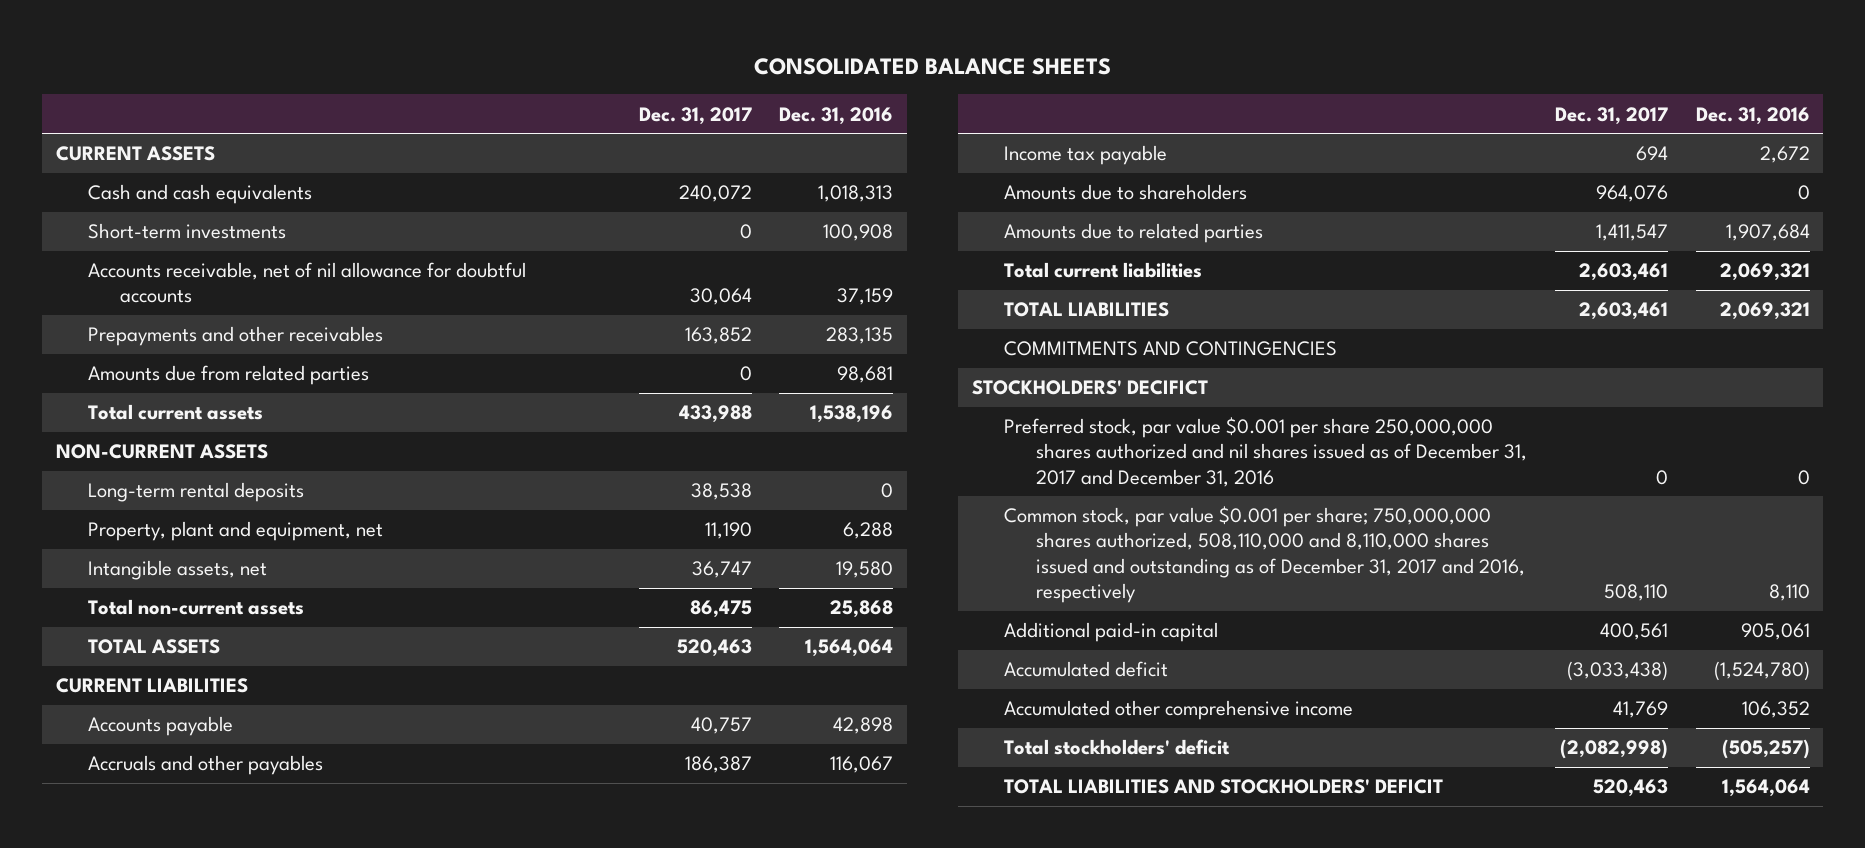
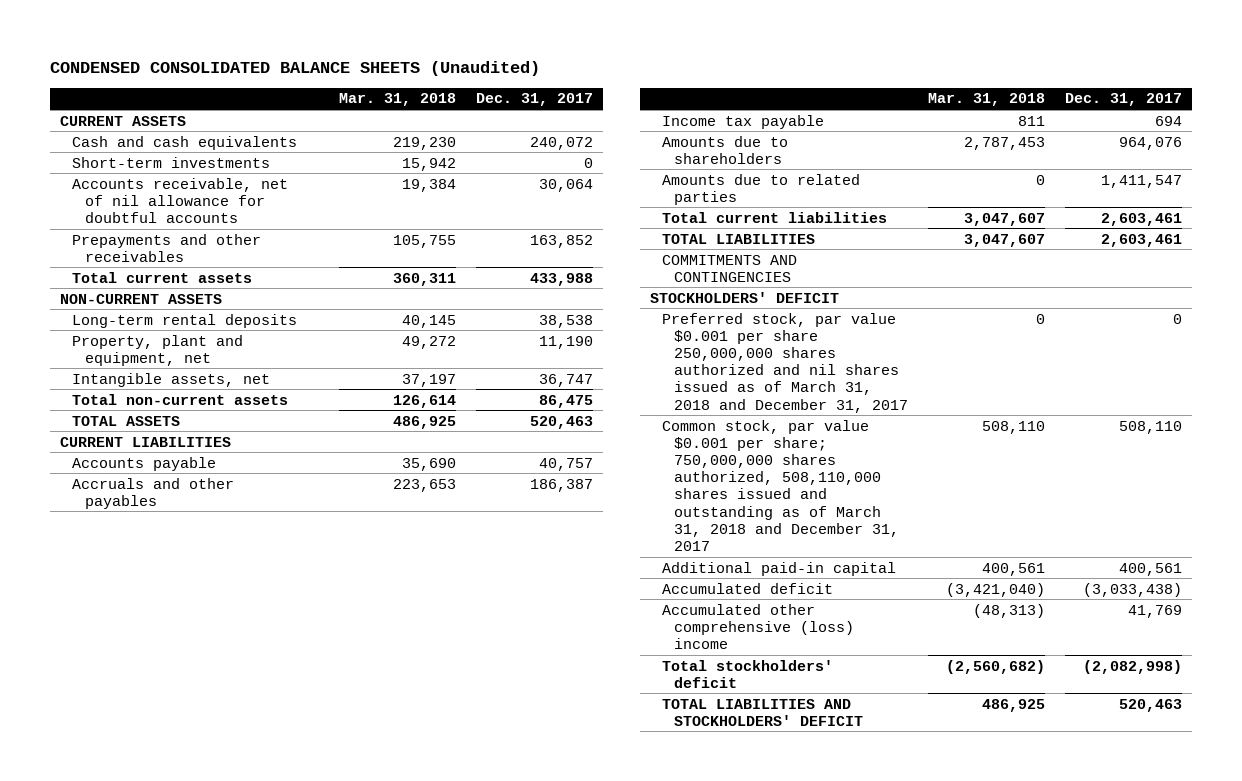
- CONSOLIDATED BALANCE SHEETS
+ CONDENSED CONSOLIDATED BALANCE SHEETS (Unaudited)
- | Dec. 31, 2017 | Dec. 31, 2016
+ | Mar. 31, 2018 | Dec. 31, 2017
- Amounts due from related parties | 0 | 98,681
- STOCKHOLDERS' DECIFICT
- Preferred stock, par value $0.001 per share 250,000,000 shares authorized and nil shares issued as of December 31, 2017 and December 31, 2016 | 0 | 0
- Common stock, par value $0.001 per share; 750,000,000 shares authorized, 508,110,000 and 8,110,000 shares issued and outstanding as of December 31, 2017 and 2016, respectively | 508,110 | 8,110
+ STOCKHOLDERS' DEFICIT
+ Preferred stock, par value $0.001 per share 250,000,000 shares authorized and nil shares issued as of March 31, 2018 and December 31, 2017 | 0 | 0
+ Common stock, par value $0.001 per share; 750,000,000 shares authorized, 508,110,000 shares issued and outstanding as of March 31, 2018 and December 31, 2017 | 508,110 | 508,110
- Accumulated other comprehensive income | 41,769 | 106,352
+ Accumulated other comprehensive (loss) income | (48,313) | 41,769

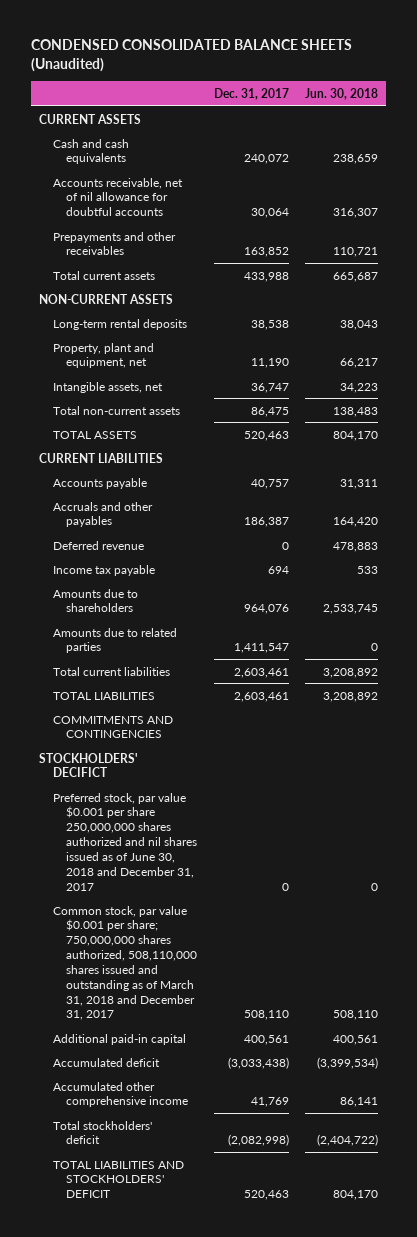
- | Mar. 31, 2018 | Dec. 31, 2017
+ | Dec. 31, 2017 | Jun. 30, 2018
- Short-term investments | 15,942 | 0
+ Deferred revenue | 0 | 478,883
- STOCKHOLDERS' DEFICIT
- Preferred stock, par value $0.001 per share 250,000,000 shares authorized and nil shares issued as of March 31, 2018 and December 31, 2017 | 0 | 0
+ STOCKHOLDERS' DECIFICT
+ Preferred stock, par value $0.001 per share 250,000,000 shares authorized and nil shares issued as of June 30, 2018 and December 31, 2017 | 0 | 0
- Accumulated other comprehensive (loss) income | (48,313) | 41,769
+ Accumulated other comprehensive income | 41,769 | 86,141

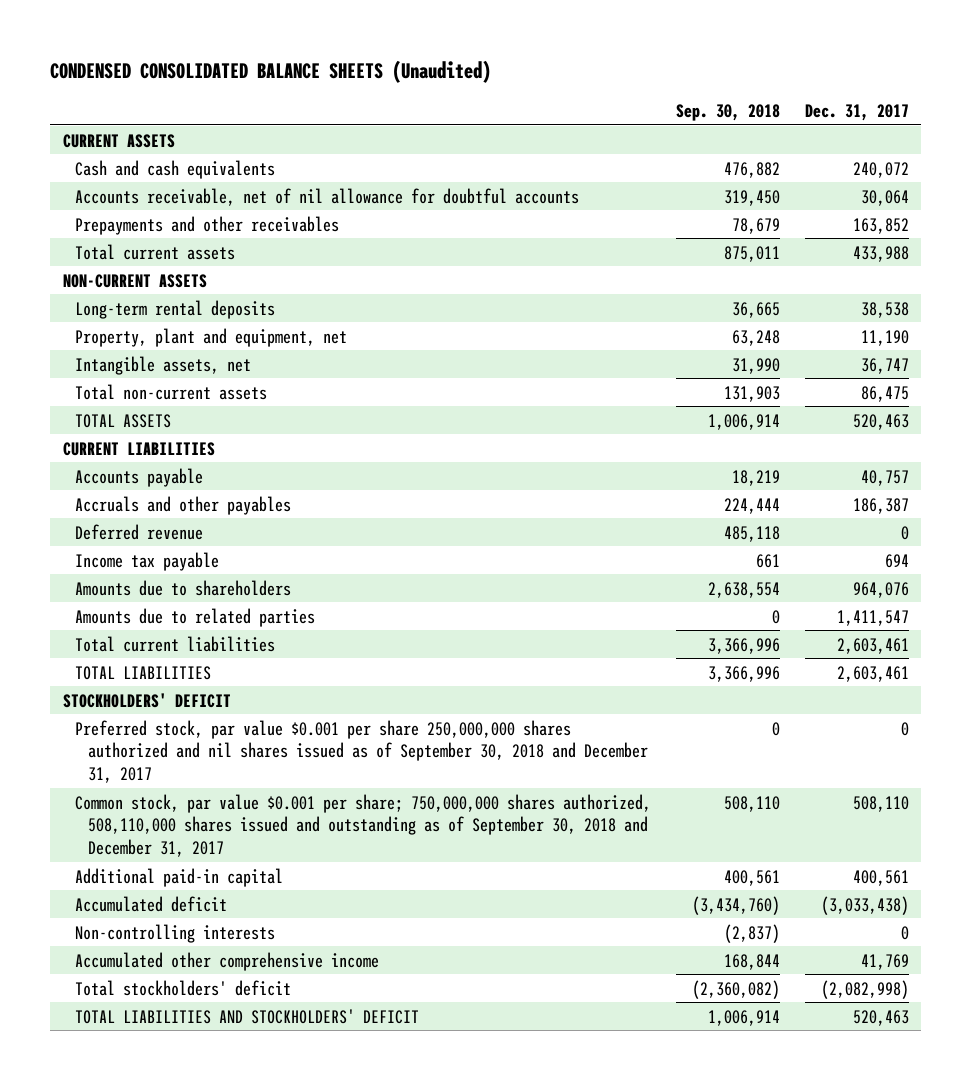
- | Dec. 31, 2017 | Jun. 30, 2018
+ | Sep. 30, 2018 | Dec. 31, 2017
- COMMITMENTS AND CONTINGENCIES
- STOCKHOLDERS' DECIFICT
- Preferred stock, par value $0.001 per share 250,000,000 shares authorized and nil shares issued as of June 30, 2018 and December 31, 2017 | 0 | 0
- Common stock, par value $0.001 per share; 750,000,000 shares authorized, 508,110,000 shares issued and outstanding as of March 31, 2018 and December 31, 2017 | 508,110 | 508,110
+ STOCKHOLDERS' DEFICIT
+ Preferred stock, par value $0.001 per share 250,000,000 shares authorized and nil shares issued as of September 30, 2018 and December 31, 2017 | 0 | 0
+ Common stock, par value $0.001 per share; 750,000,000 shares authorized, 508,110,000 shares issued and outstanding as of September 30, 2018 and December 31, 2017 | 508,110 | 508,110
+ Non-controlling interests | (2,837) | 0

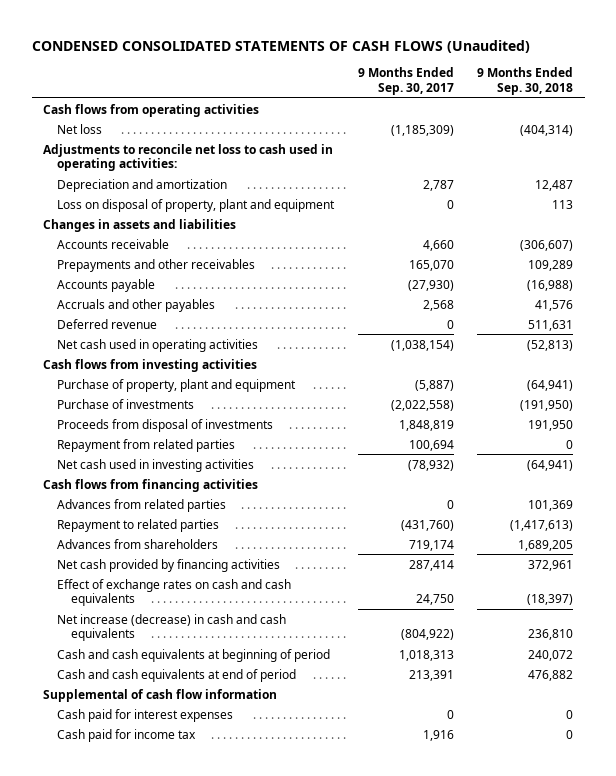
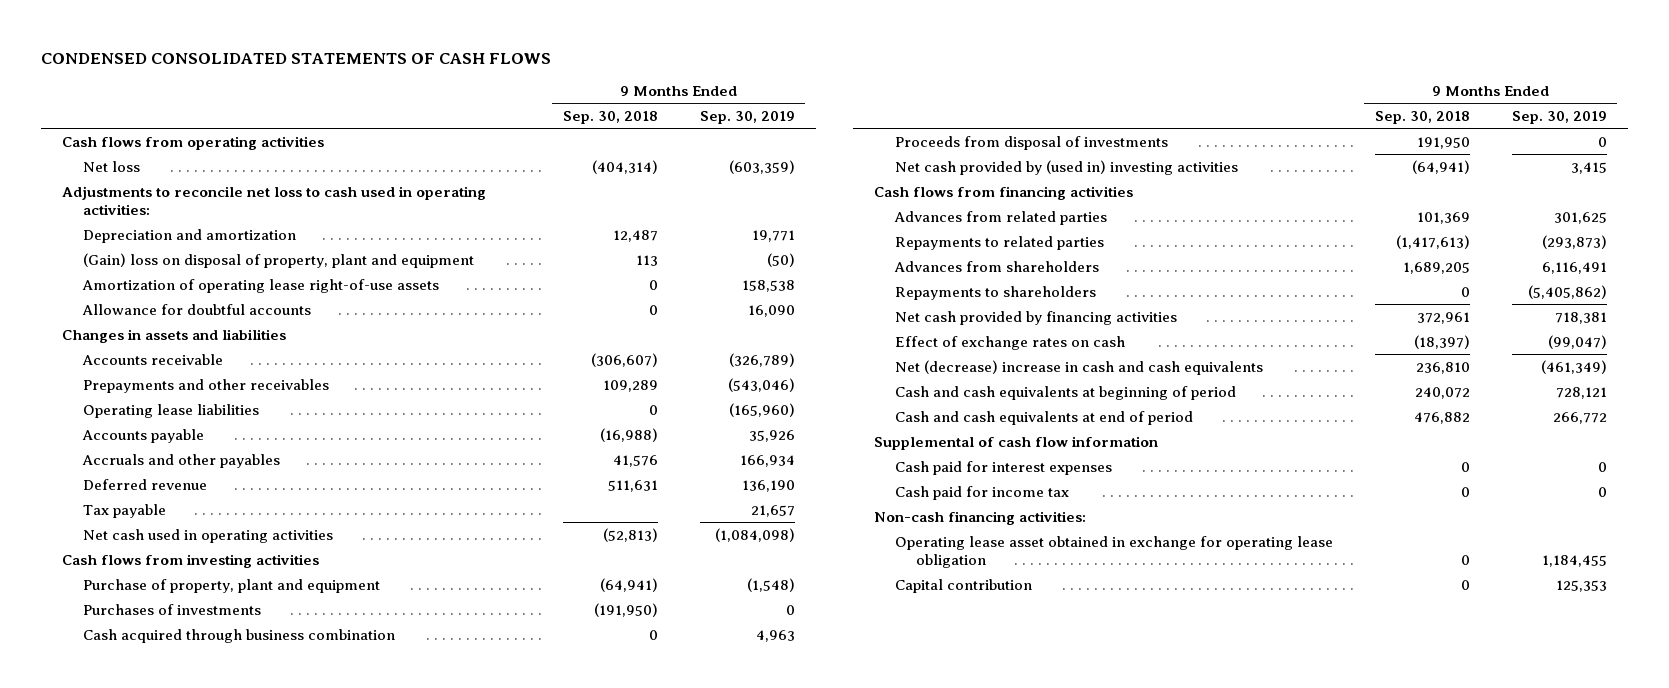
- CONDENSED CONSOLIDATED STATEMENTS OF CASH FLOWS (Unaudited)
+ CONDENSED CONSOLIDATED STATEMENTS OF CASH FLOWS
- | 9 Months Ended Sep. 30, 2017 | 9 Months Ended Sep. 30, 2018
+ | 9 Months Ended Sep. 30, 2018 | 9 Months Ended Sep. 30, 2019
- Loss on disposal of property, plant and equipment | 0 | 113
+ (Gain) loss on disposal of property, plant and equipment | 113 | (50)
+ Amortization of operating lease right-of-use assets | 0 | 158,538
+ Allowance for doubtful accounts | 0 | 16,090
+ Operating lease liabilities | 0 | (165,960)
+ Tax payable | | 21,657
- Purchase of investments | (2,022,558) | (191,950)
+ Purchases of investments | (191,950) | 0
+ Cash acquired through business combination | 0 | 4,963
- Repayment from related parties | 100,694 | 0
- Net cash used in investing activities | (78,932) | (64,941)
+ Net cash provided by (used in) investing activities | (64,941) | 3,415
- Repayment to related parties | (431,760) | (1,417,613)
+ Repayments to related parties | (1,417,613) | (293,873)
+ Repayments to shareholders | 0 | (5,405,862)
- Effect of exchange rates on cash and cash equivalents | 24,750 | (18,397)
- Net increase (decrease) in cash and cash equivalents | (804,922) | 236,810
+ Effect of exchange rates on cash | (18,397) | (99,047)
+ Net (decrease) increase in cash and cash equivalents | 236,810 | (461,349)
+ Non-cash financing activities:
+ Operating lease asset obtained in exchange for operating lease obligation | 0 | 1,184,455
+ Capital contribution | 0 | 125,353

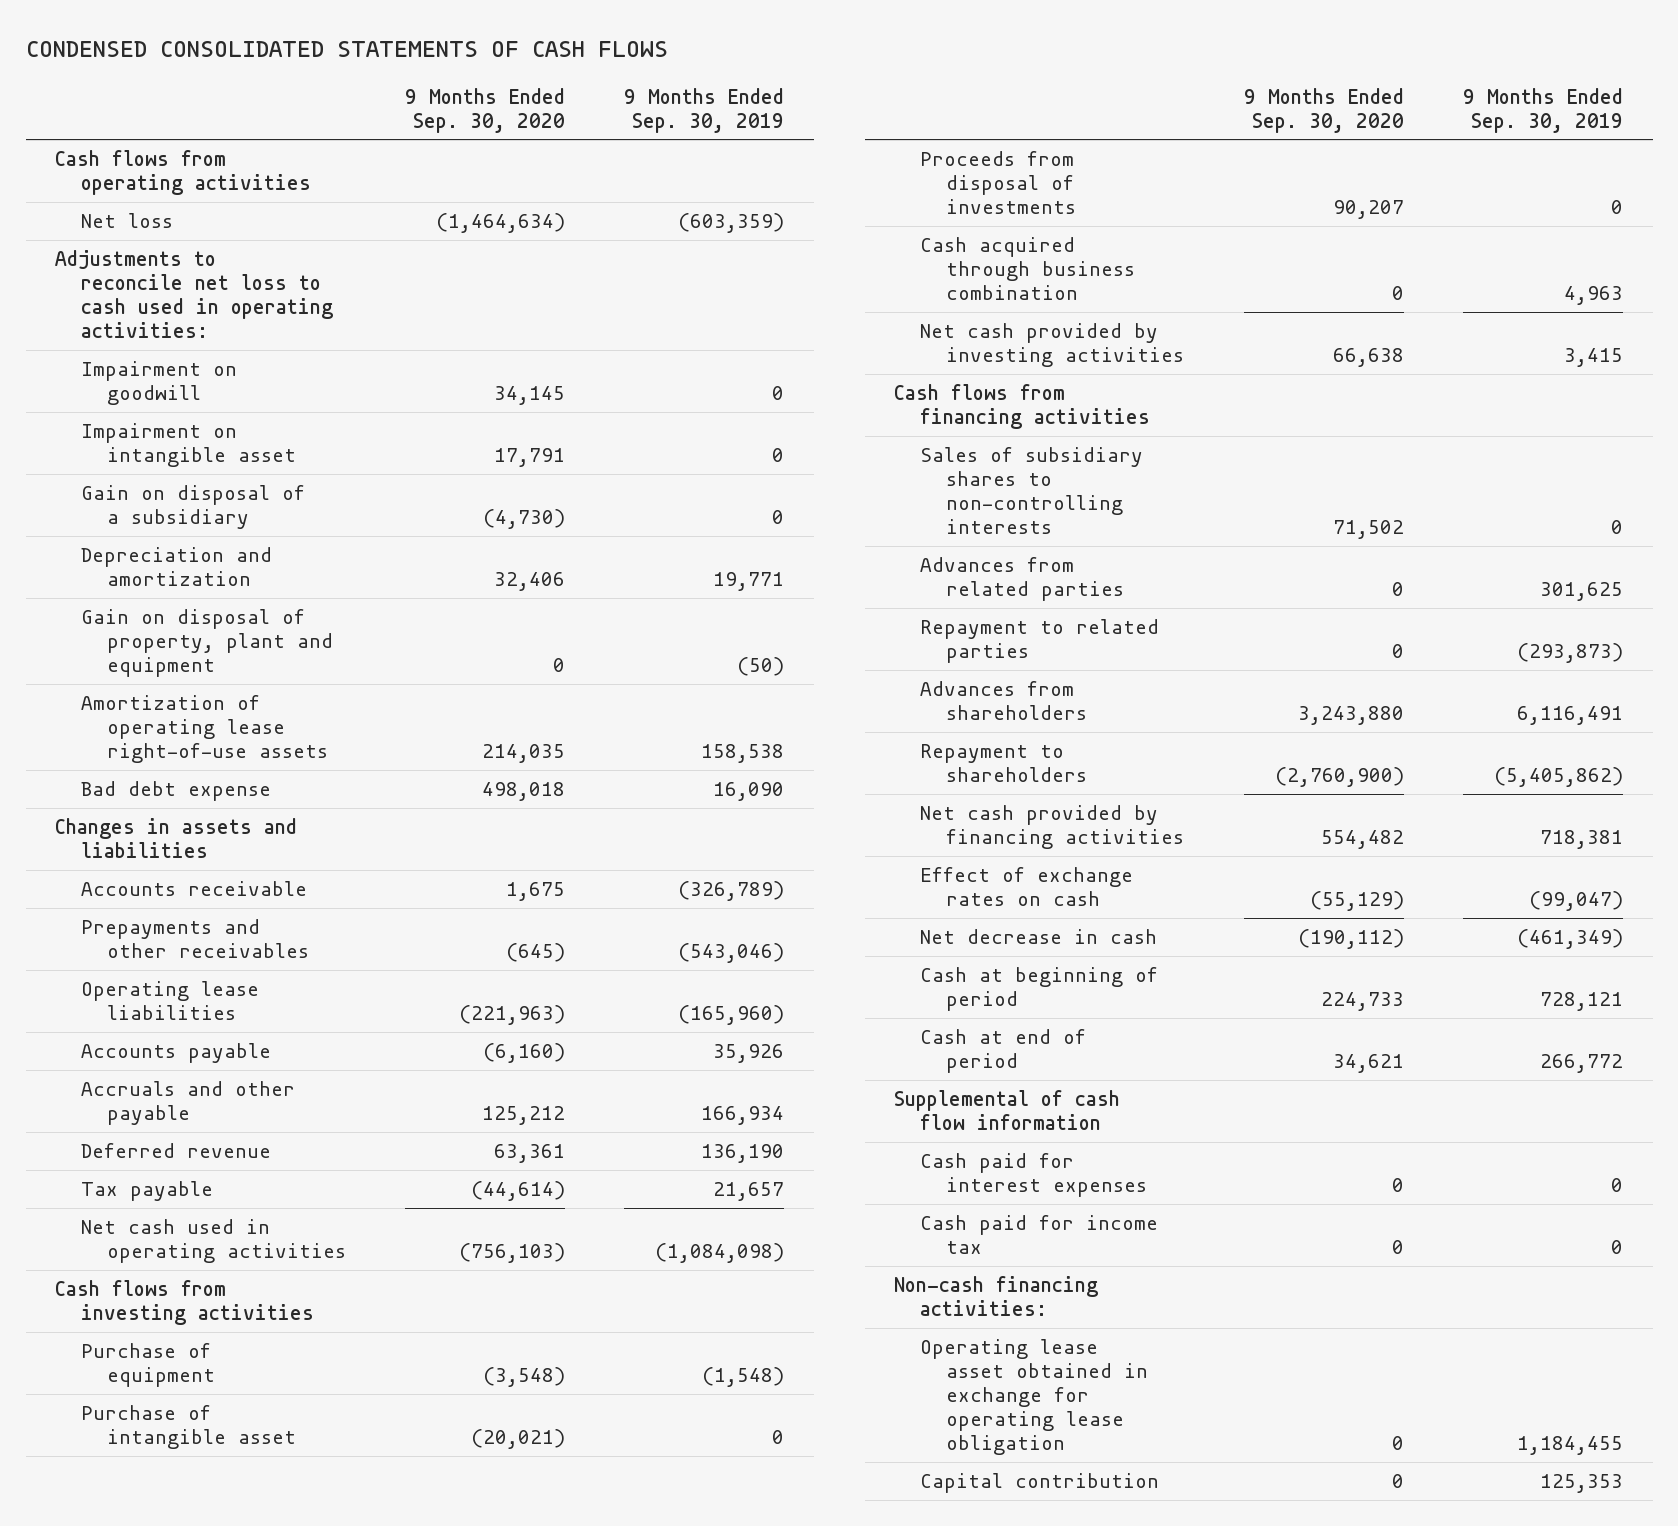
- | 9 Months Ended Sep. 30, 2018 | 9 Months Ended Sep. 30, 2019
+ | 9 Months Ended Sep. 30, 2020 | 9 Months Ended Sep. 30, 2019
+ Impairment on goodwill | 34,145 | 0
+ Impairment on intangible asset | 17,791 | 0
+ Gain on disposal of a subsidiary | (4,730) | 0
- (Gain) loss on disposal of property, plant and equipment | 113 | (50)
+ Gain on disposal of property, plant and equipment | 0 | (50)
- Allowance for doubtful accounts | 0 | 16,090
+ Bad debt expense | 498,018 | 16,090
- Accruals and other payables | 41,576 | 166,934
+ Accruals and other payable | 125,212 | 166,934
- Purchase of property, plant and equipment | (64,941) | (1,548)
- Purchases of investments | (191,950) | 0
+ Purchase of equipment | (3,548) | (1,548)
+ Purchase of intangible asset | (20,021) | 0
- Net cash provided by (used in) investing activities | (64,941) | 3,415
moved down: Cash acquired through business combination | 0 | 4,963
+ Net cash provided by investing activities | 66,638 | 3,415
+ Sales of subsidiary shares to non-controlling interests | 71,502 | 0
- Repayments to related parties | (1,417,613) | (293,873)
+ Repayment to related parties | 0 | (293,873)
- Repayments to shareholders | 0 | (5,405,862)
+ Repayment to shareholders | (2,760,900) | (5,405,862)
- Net (decrease) increase in cash and cash equivalents | 236,810 | (461,349)
- Cash and cash equivalents at beginning of period | 240,072 | 728,121
- Cash and cash equivalents at end of period | 476,882 | 266,772
+ Net decrease in cash | (190,112) | (461,349)
+ Cash at beginning of period | 224,733 | 728,121
+ Cash at end of period | 34,621 | 266,772

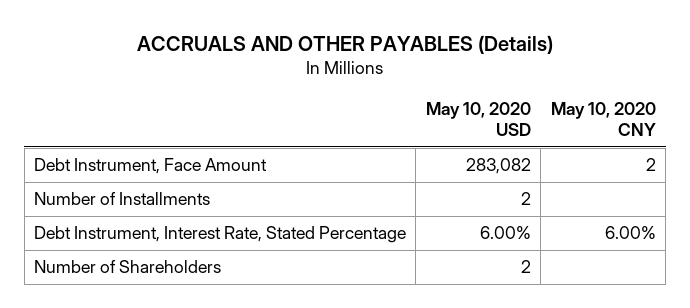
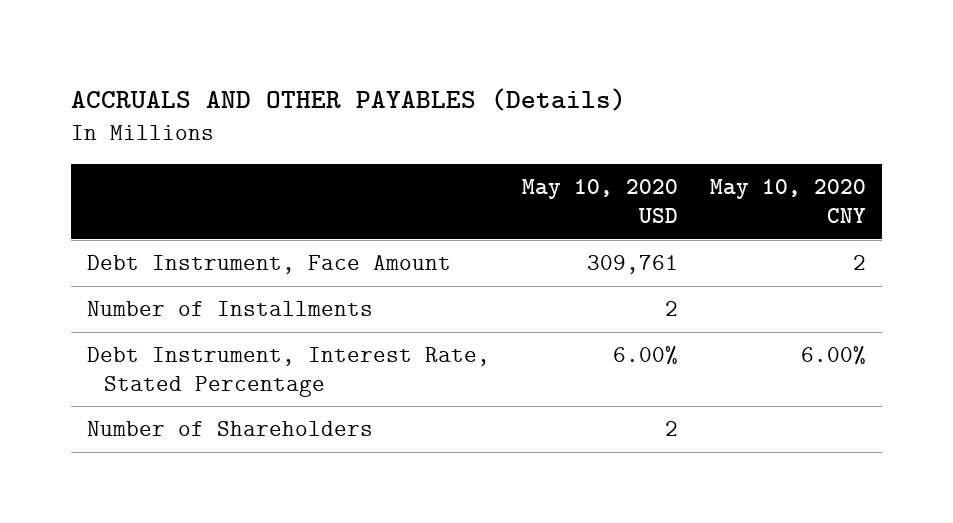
- Debt Instrument, Face Amount | 283,082 | 2
+ Debt Instrument, Face Amount | 309,761 | 2

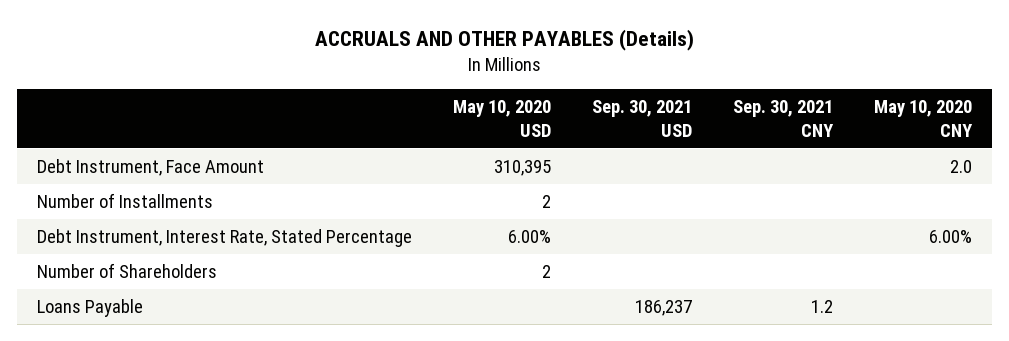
- | May 10, 2020 USD | May 10, 2020 CNY
+ | May 10, 2020 USD | Sep. 30, 2021 USD | Sep. 30, 2021 CNY | May 10, 2020 CNY
- Debt Instrument, Face Amount | 309,761 | 2
+ Debt Instrument, Face Amount | 310,395 | | | 2.0
+ Loans Payable | | 186,237 | 1.2 |

